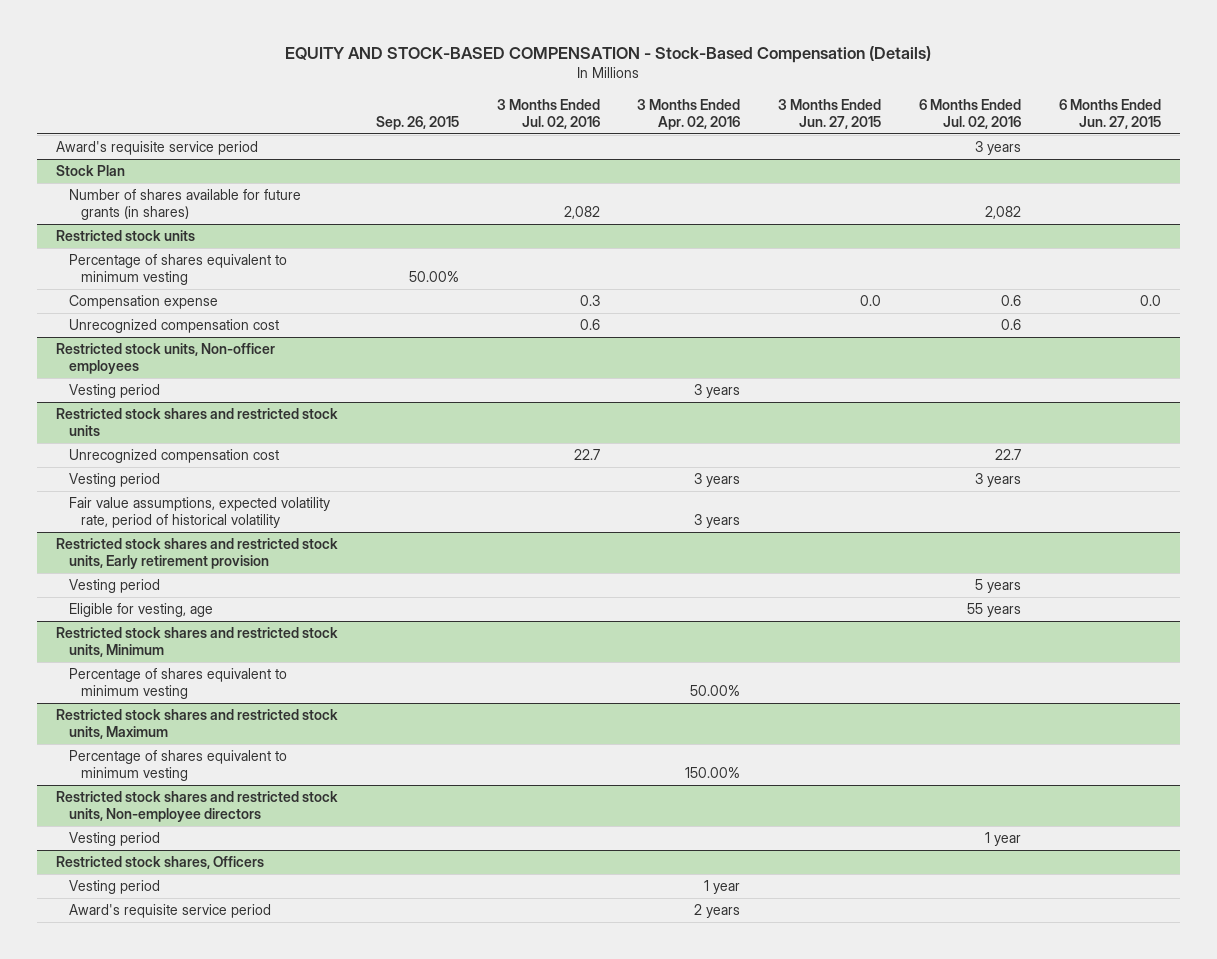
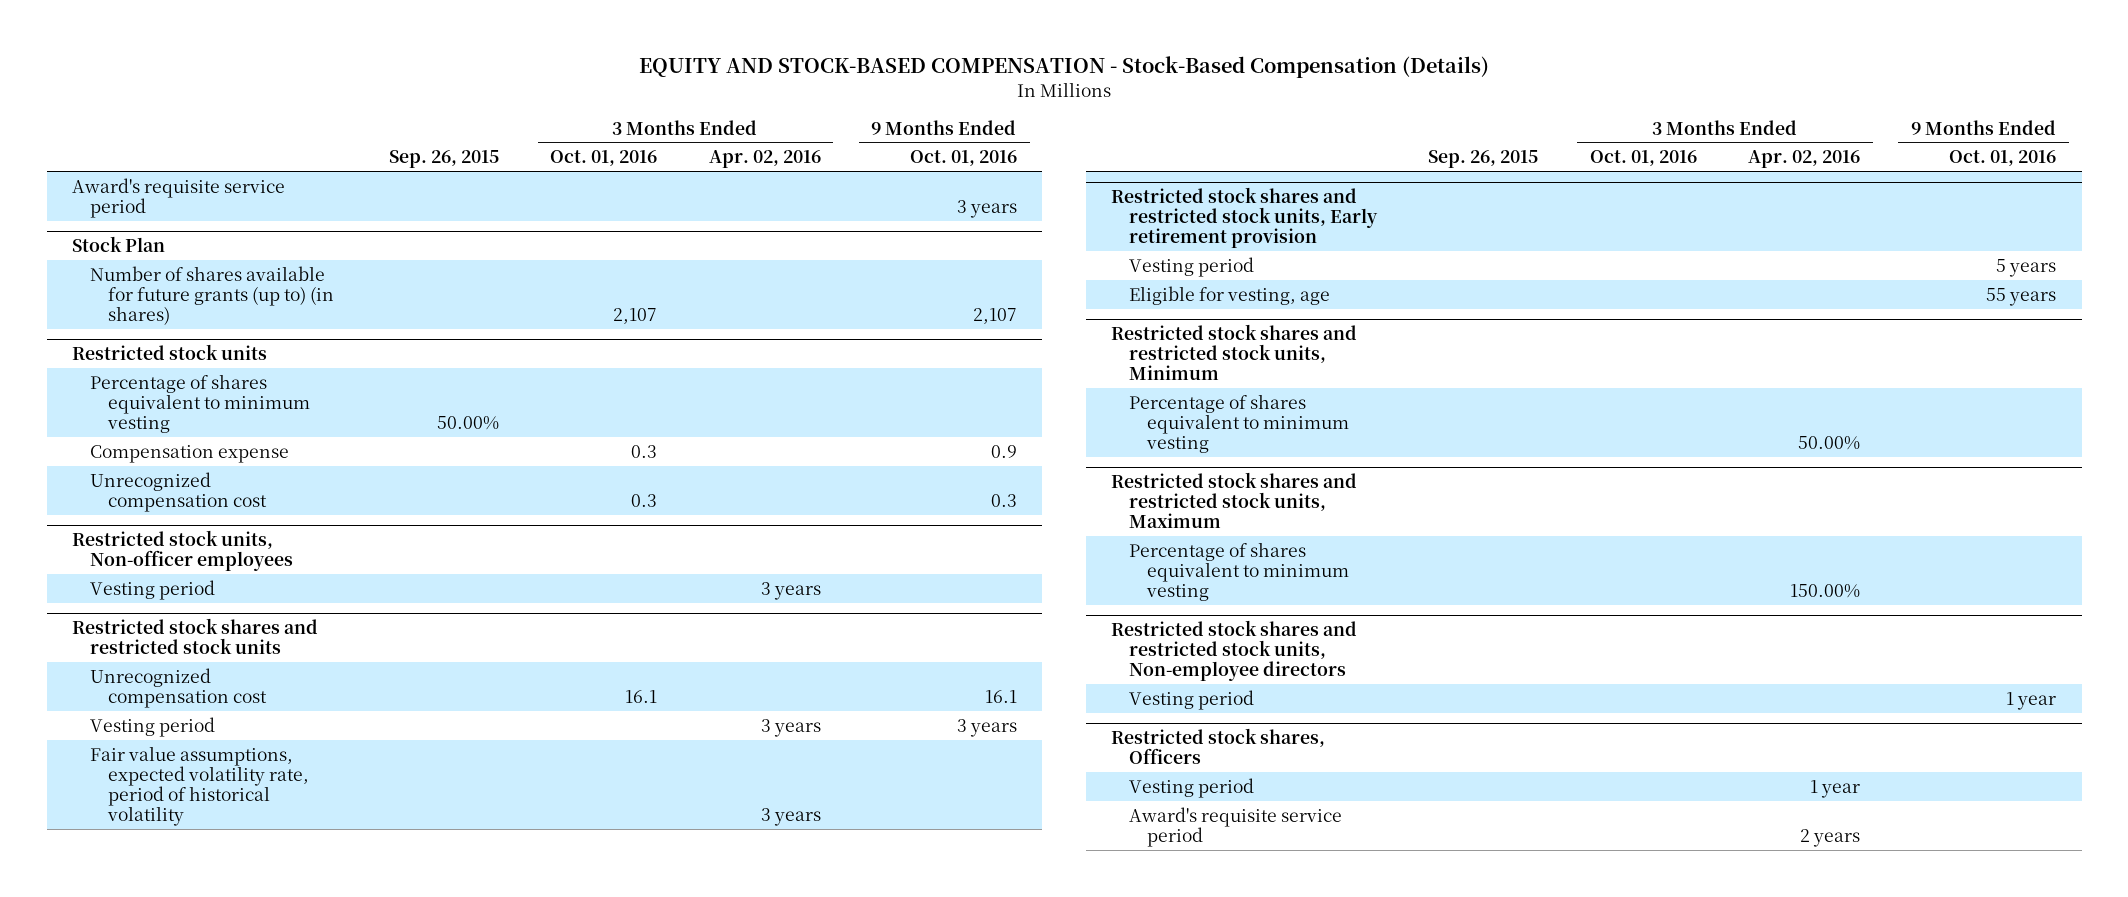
- | Sep. 26, 2015 | 3 Months Ended Jul. 02, 2016 | 3 Months Ended Apr. 02, 2016 | 3 Months Ended Jun. 27, 2015 | 6 Months Ended Jul. 02, 2016 | 6 Months Ended Jun. 27, 2015
+ | Sep. 26, 2015 | 3 Months Ended Oct. 01, 2016 | 3 Months Ended Apr. 02, 2016 | 9 Months Ended Oct. 01, 2016
@ Stock Plan
- Number of shares available for future grants (in shares) | | 2,082 | | | 2,082 |
+ Number of shares available for future grants (up to) (in shares) | | 2,107 | | 2,107

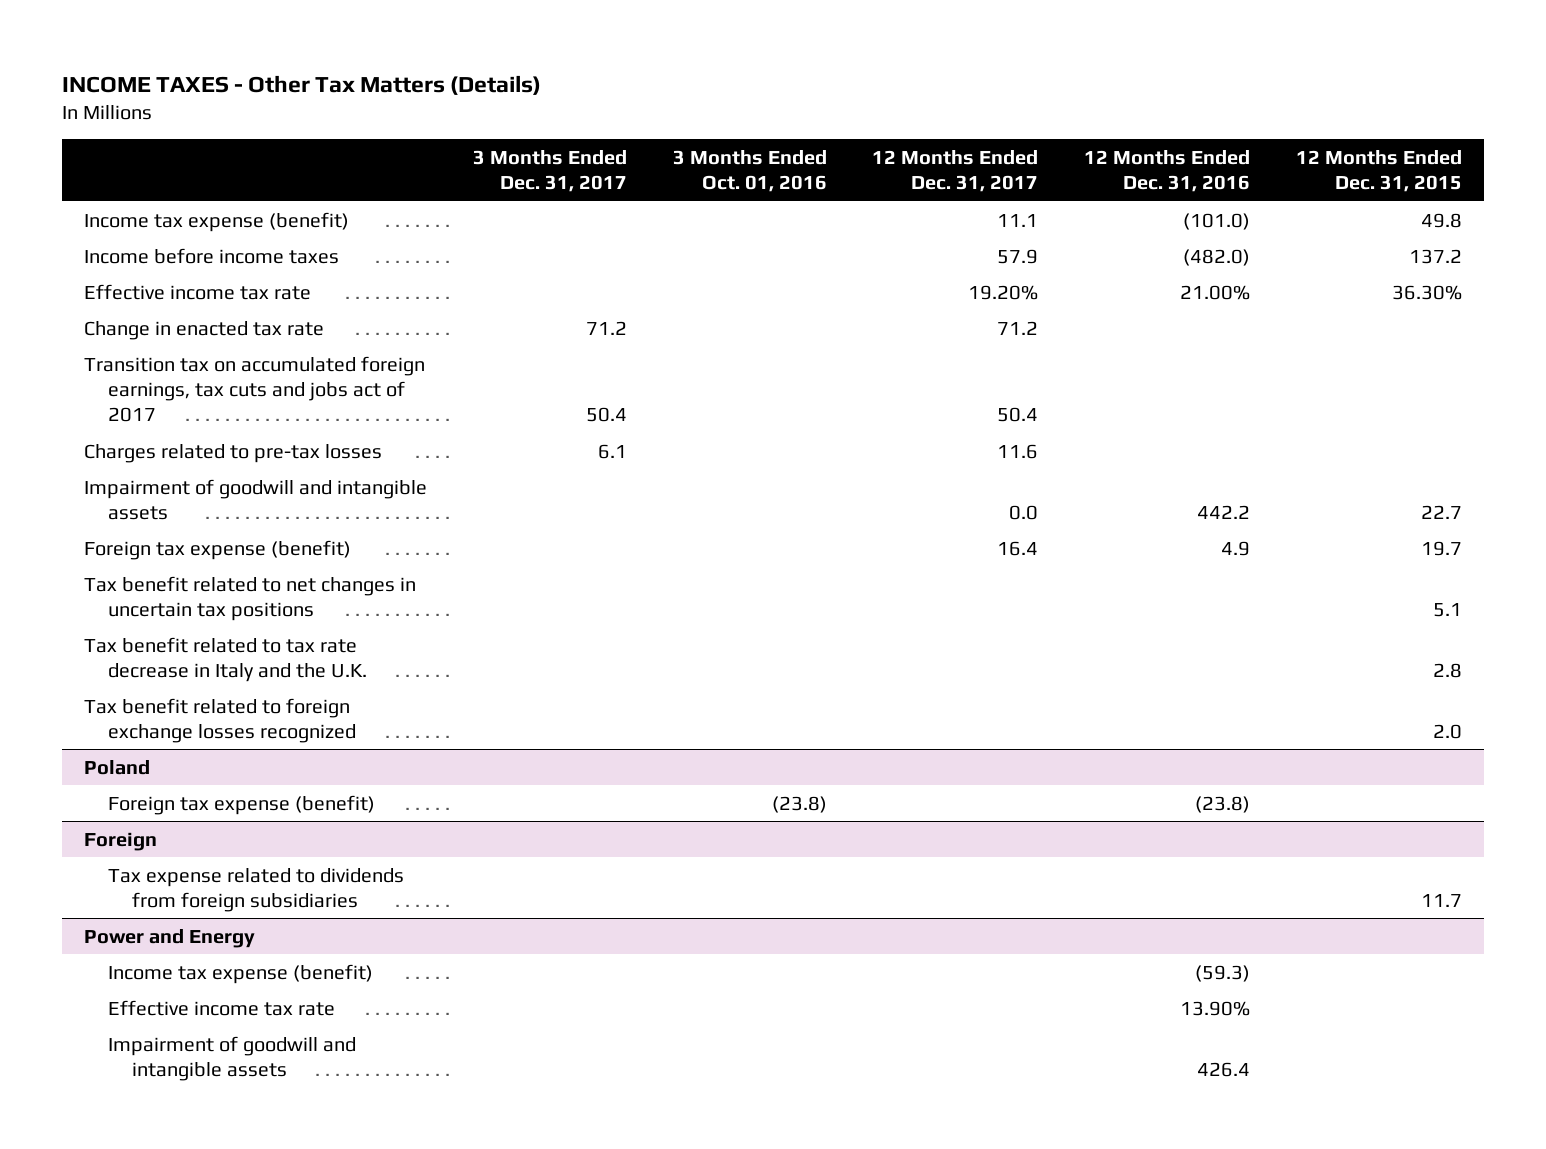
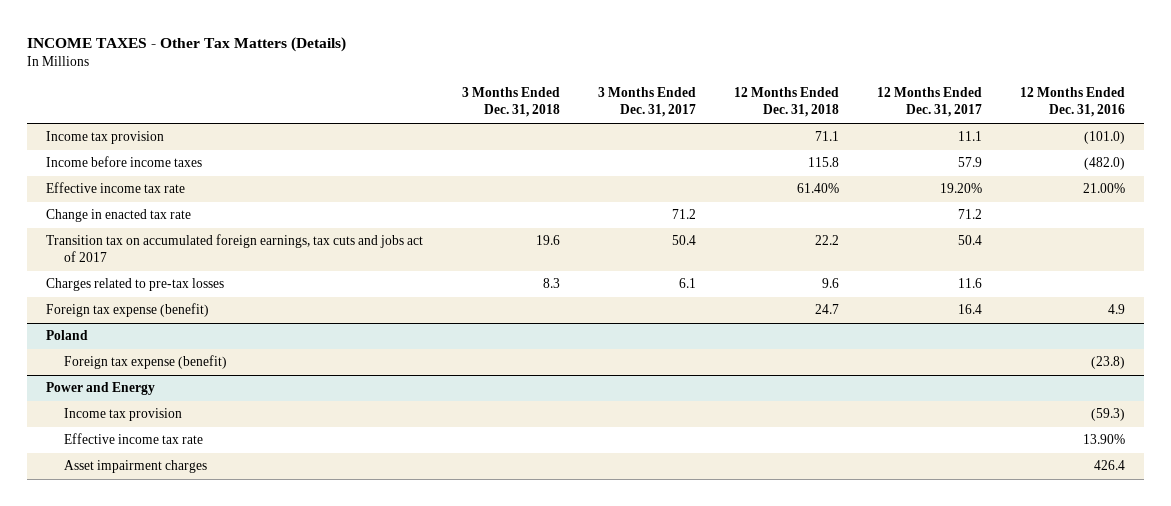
- | 3 Months Ended Dec. 31, 2017 | 3 Months Ended Oct. 01, 2016 | 12 Months Ended Dec. 31, 2017 | 12 Months Ended Dec. 31, 2016 | 12 Months Ended Dec. 31, 2015
+ | 3 Months Ended Dec. 31, 2018 | 3 Months Ended Dec. 31, 2017 | 12 Months Ended Dec. 31, 2018 | 12 Months Ended Dec. 31, 2017 | 12 Months Ended Dec. 31, 2016
- Income tax expense (benefit) | | | 11.1 | (101.0) | 49.8
+ Income tax provision | | | 71.1 | 11.1 | (101.0)
- Impairment of goodwill and intangible assets | | | 0.0 | 442.2 | 22.7
- Tax benefit related to net changes in uncertain tax positions | | | | | 5.1
- Tax benefit related to tax rate decrease in Italy and the U.K. | | | | | 2.8
- Tax benefit related to foreign exchange losses recognized | | | | | 2.0
- Foreign
- Tax expense related to dividends from foreign subsidiaries | | | | | 11.7
@ Power and Energy
- Income tax expense (benefit) | | | | (59.3) |
+ Income tax provision | | | | | (59.3)
- Impairment of goodwill and intangible assets | | | | 426.4 |
+ Asset impairment charges | | | | | 426.4

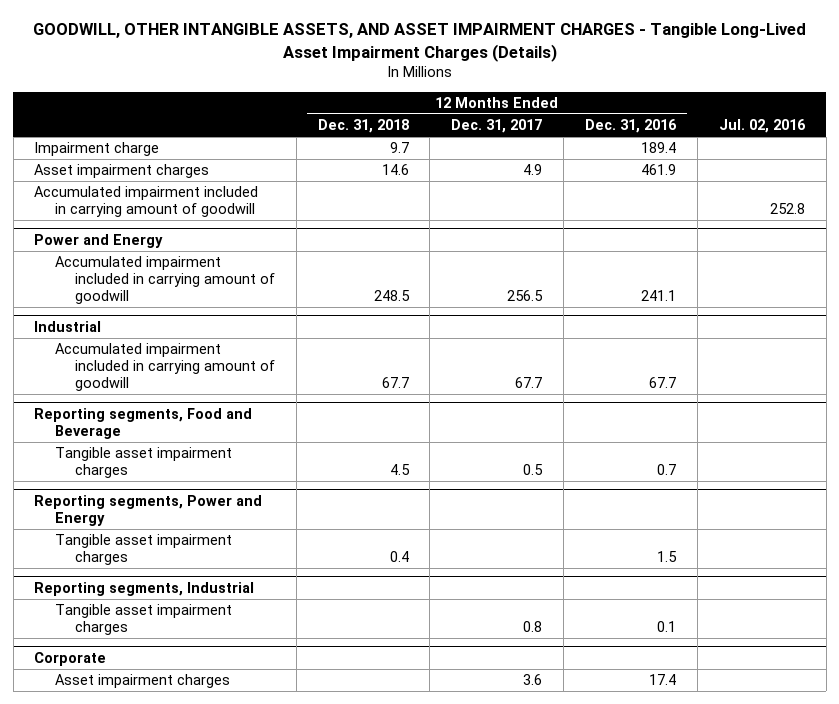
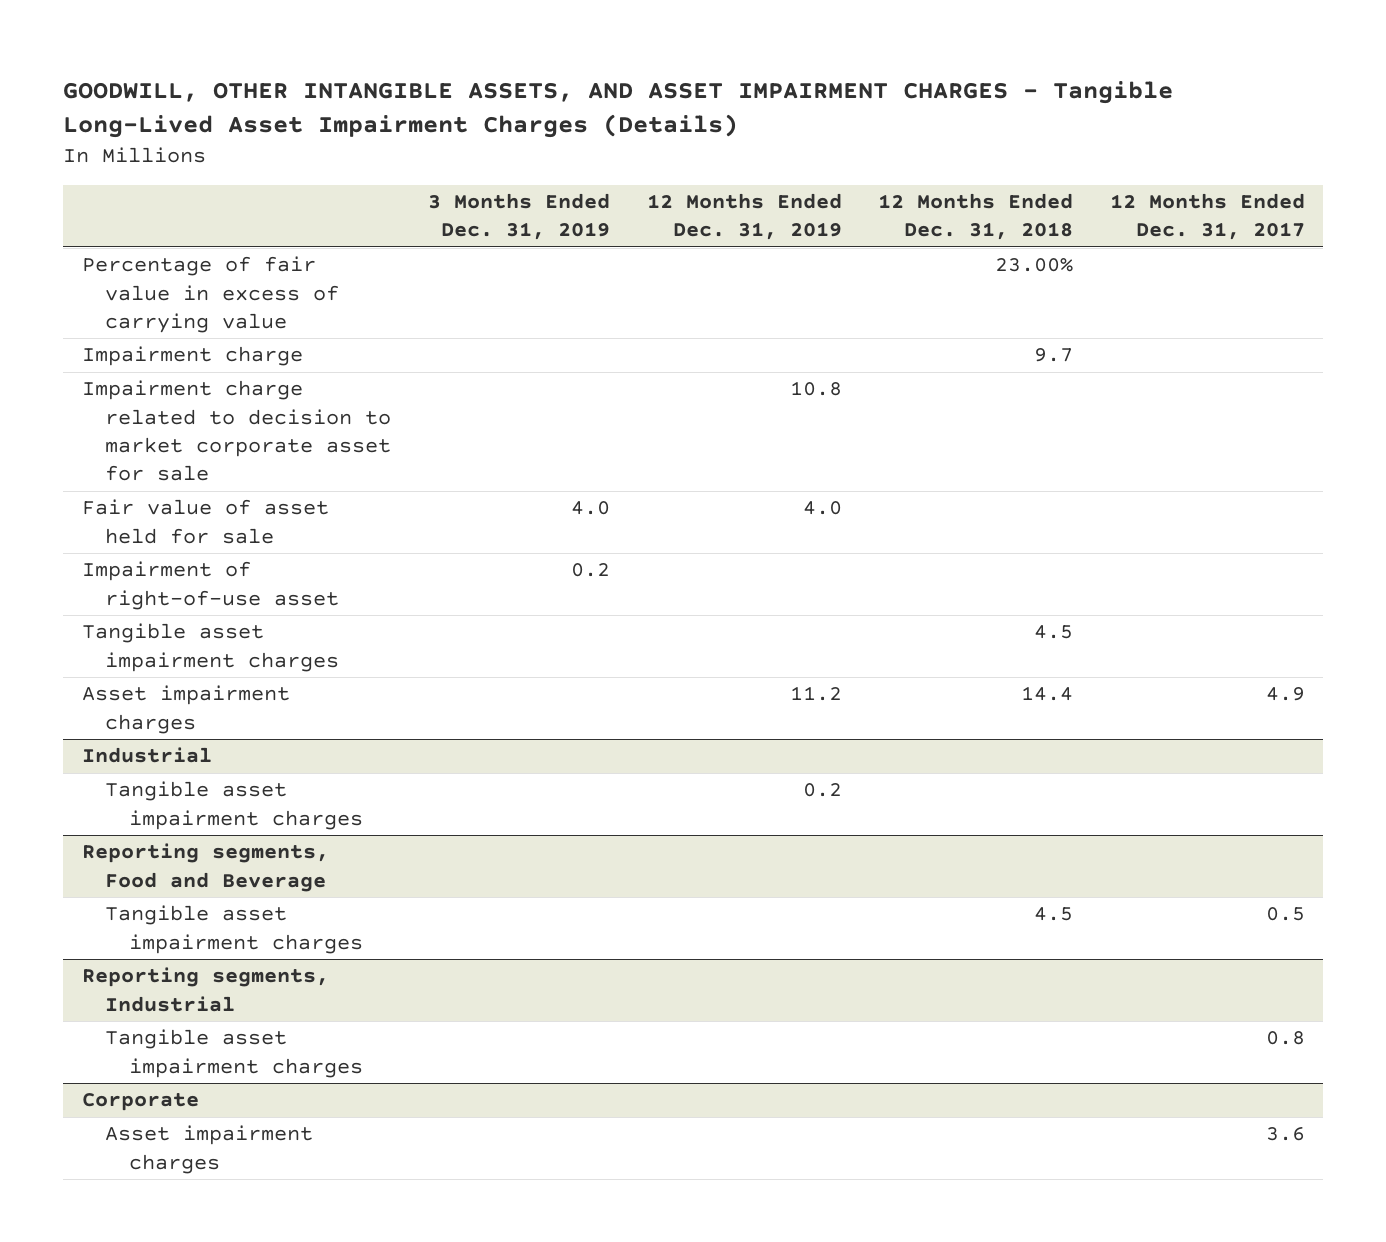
- | 12 Months Ended Dec. 31, 2018 | 12 Months Ended Dec. 31, 2017 | 12 Months Ended Dec. 31, 2016 | Jul. 02, 2016
+ | 3 Months Ended Dec. 31, 2019 | 12 Months Ended Dec. 31, 2019 | 12 Months Ended Dec. 31, 2018 | 12 Months Ended Dec. 31, 2017
+ Percentage of fair value in excess of carrying value | | | 23.00% |
- Asset impairment charges | 14.6 | 4.9 | 461.9 |
- Accumulated impairment included in carrying amount of goodwill | | | | 252.8
- Power and Energy
- Accumulated impairment included in carrying amount of goodwill | 248.5 | 256.5 | 241.1 |
+ Impairment charge related to decision to market corporate asset for sale | | 10.8 | |
+ Fair value of asset held for sale | 4.0 | 4.0 | |
+ Impairment of right-of-use asset | 0.2 | | |
+ Tangible asset impairment charges | | | 4.5 |
+ Asset impairment charges | | 11.2 | 14.4 | 4.9
@ Industrial
- Accumulated impairment included in carrying amount of goodwill | 67.7 | 67.7 | 67.7 |
+ Tangible asset impairment charges | | 0.2 | |
- Reporting segments, Power and Energy
- Tangible asset impairment charges | 0.4 | | 1.5 |

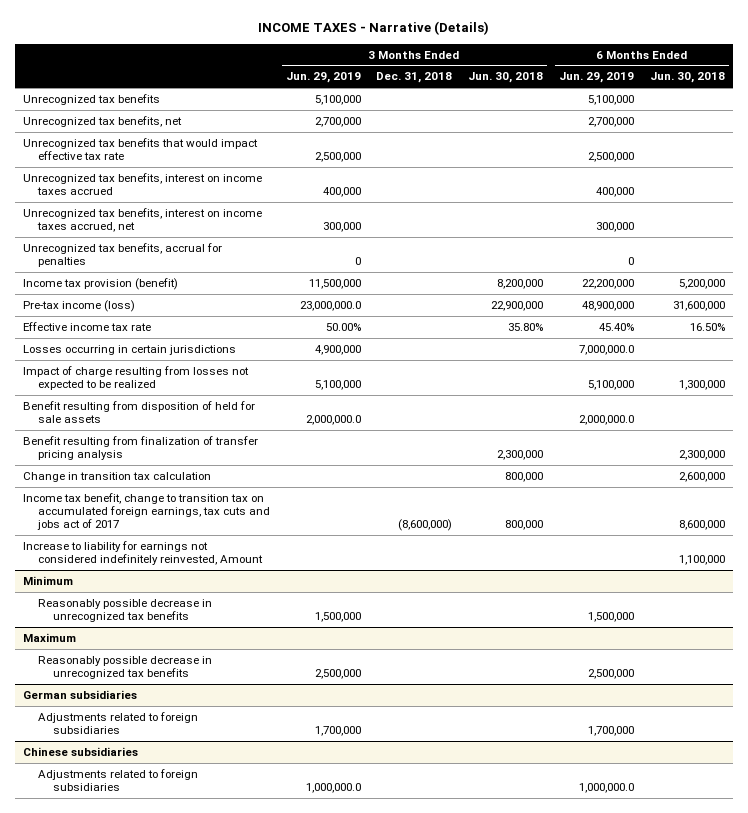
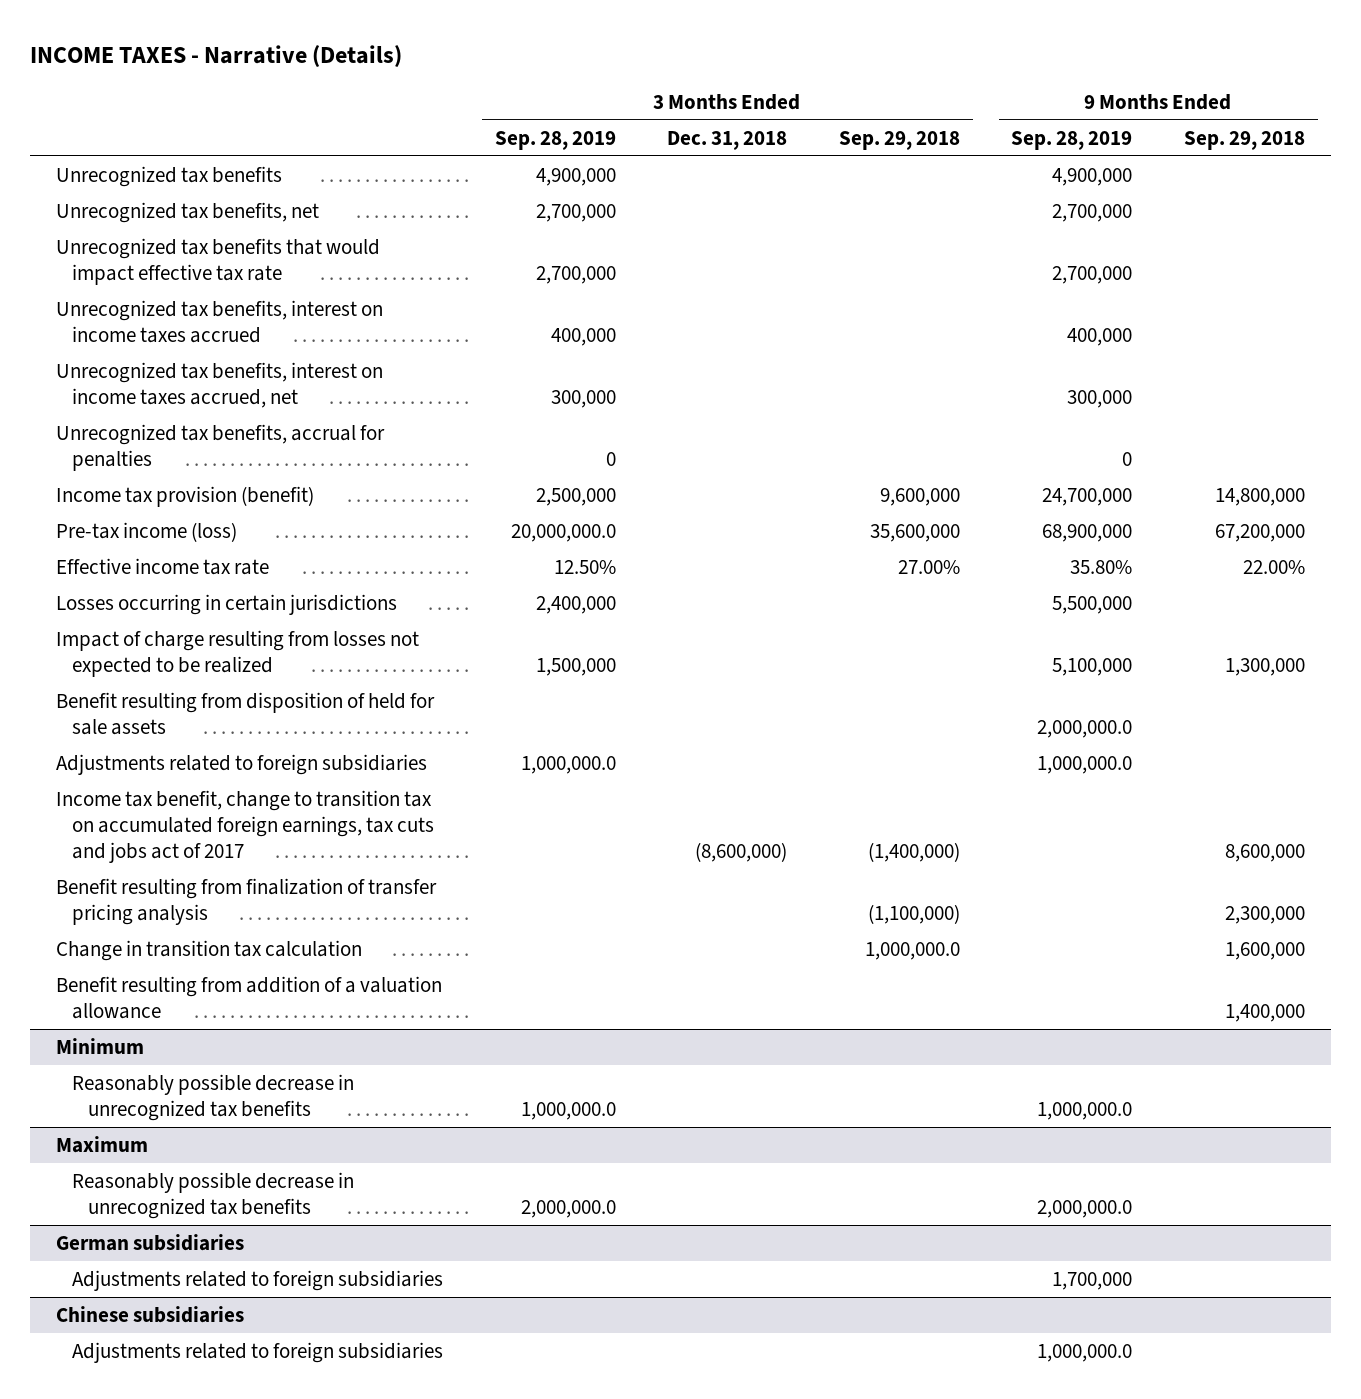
- | 3 Months Ended Jun. 29, 2019 | 3 Months Ended Dec. 31, 2018 | 3 Months Ended Jun. 30, 2018 | 6 Months Ended Jun. 29, 2019 | 6 Months Ended Jun. 30, 2018
+ | 3 Months Ended Sep. 28, 2019 | 3 Months Ended Dec. 31, 2018 | 3 Months Ended Sep. 29, 2018 | 9 Months Ended Sep. 28, 2019 | 9 Months Ended Sep. 29, 2018
+ Adjustments related to foreign subsidiaries | 1,000,000.0 | | | 1,000,000.0 |
moved up: Income tax benefit, change to transition tax on accumulated foreign earnings, tax cuts and jobs act of 2017 | | (8,600,000) | (1,400,000) | | 8,600,000
- Increase to liability for earnings not considered indefinitely reinvested, Amount | | | | | 1,100,000
+ Benefit resulting from addition of a valuation allowance | | | | | 1,400,000

